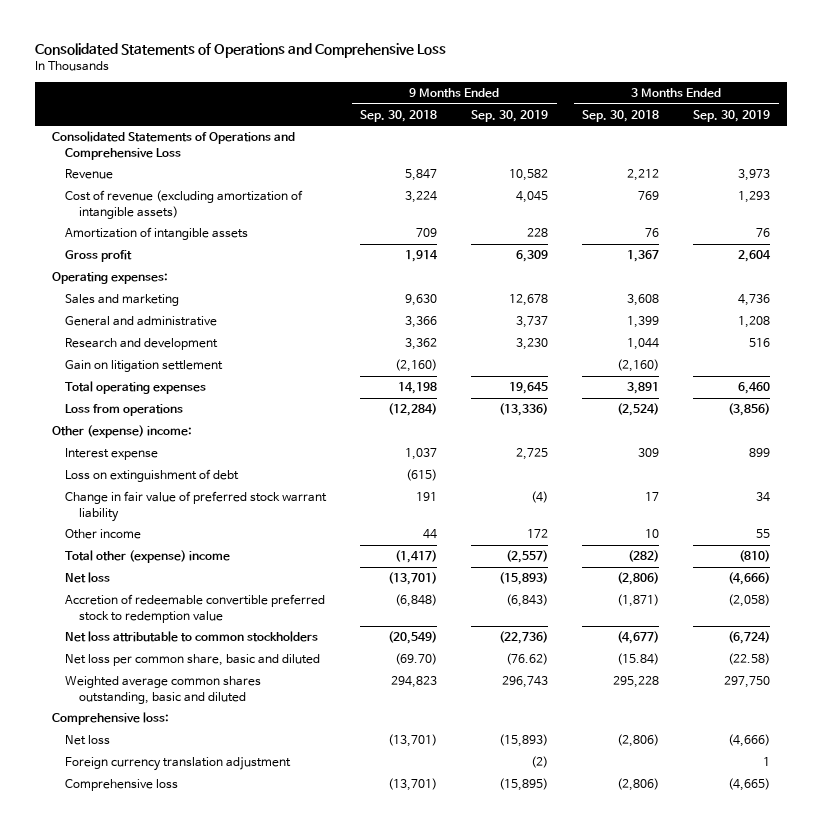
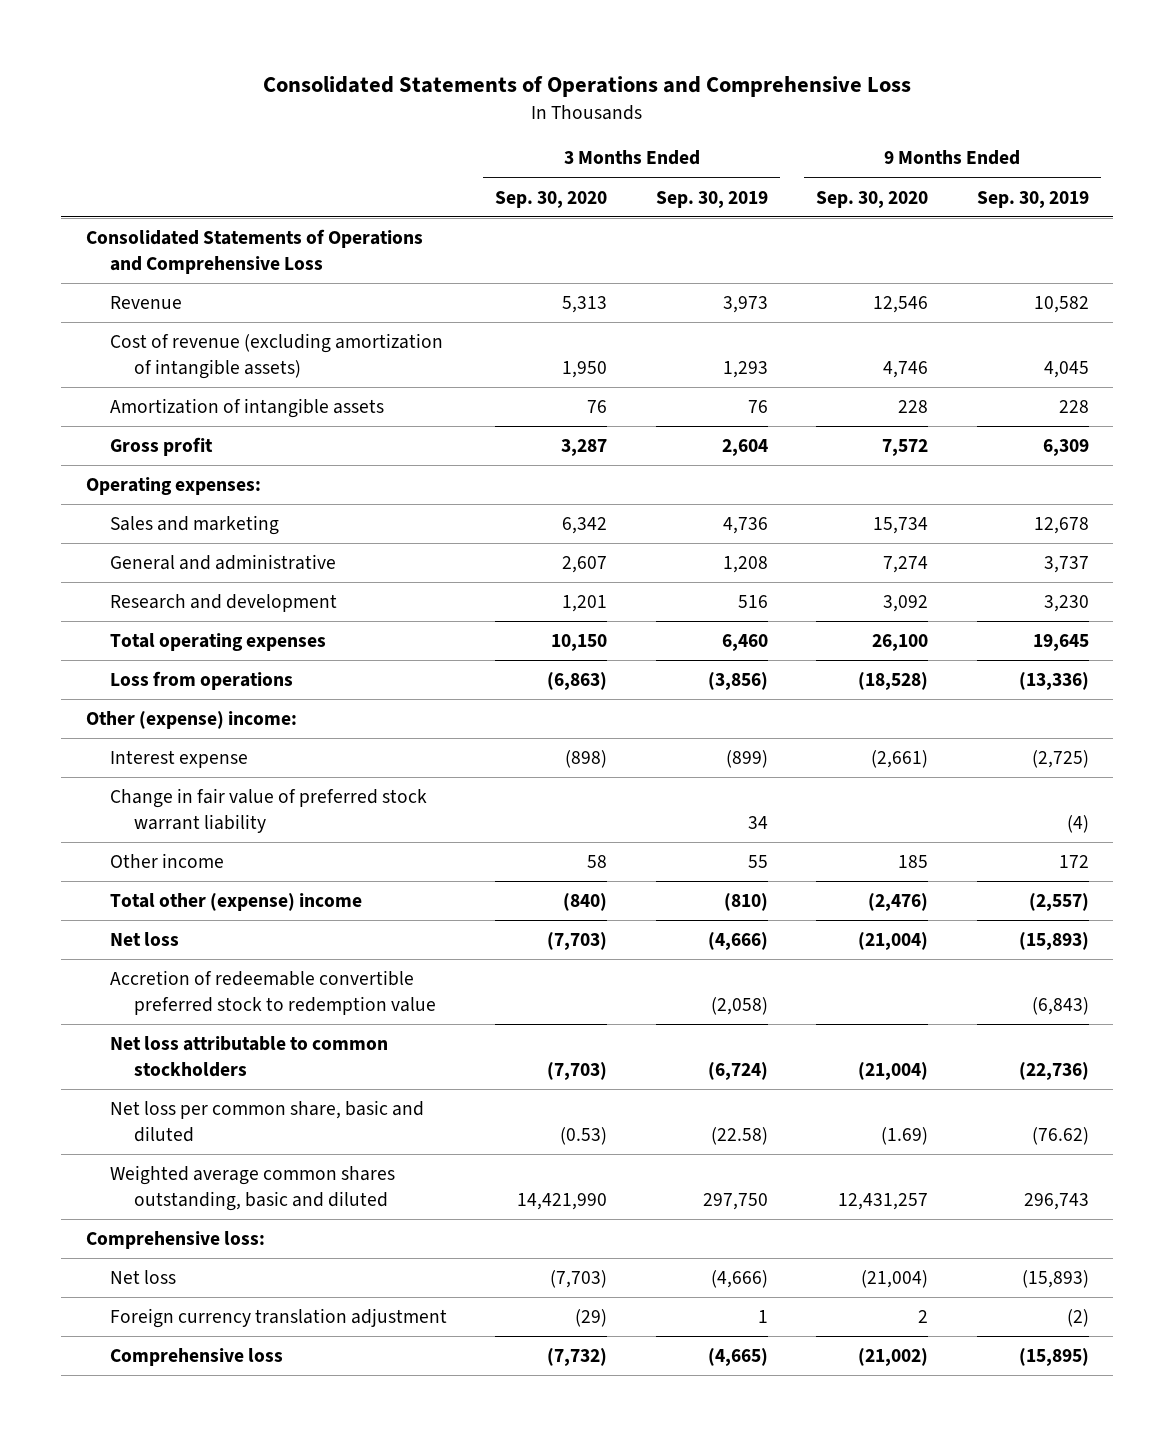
- | 9 Months Ended Sep. 30, 2018 | 9 Months Ended Sep. 30, 2019 | 3 Months Ended Sep. 30, 2018 | 3 Months Ended Sep. 30, 2019
+ | 3 Months Ended Sep. 30, 2020 | 3 Months Ended Sep. 30, 2019 | 9 Months Ended Sep. 30, 2020 | 9 Months Ended Sep. 30, 2019
- Gain on litigation settlement | (2,160) | | (2,160) |
- Interest expense | 1,037 | 2,725 | 309 | 899
- Loss on extinguishment of debt | (615) | | |
+ Interest expense | (898) | (899) | (2,661) | (2,725)

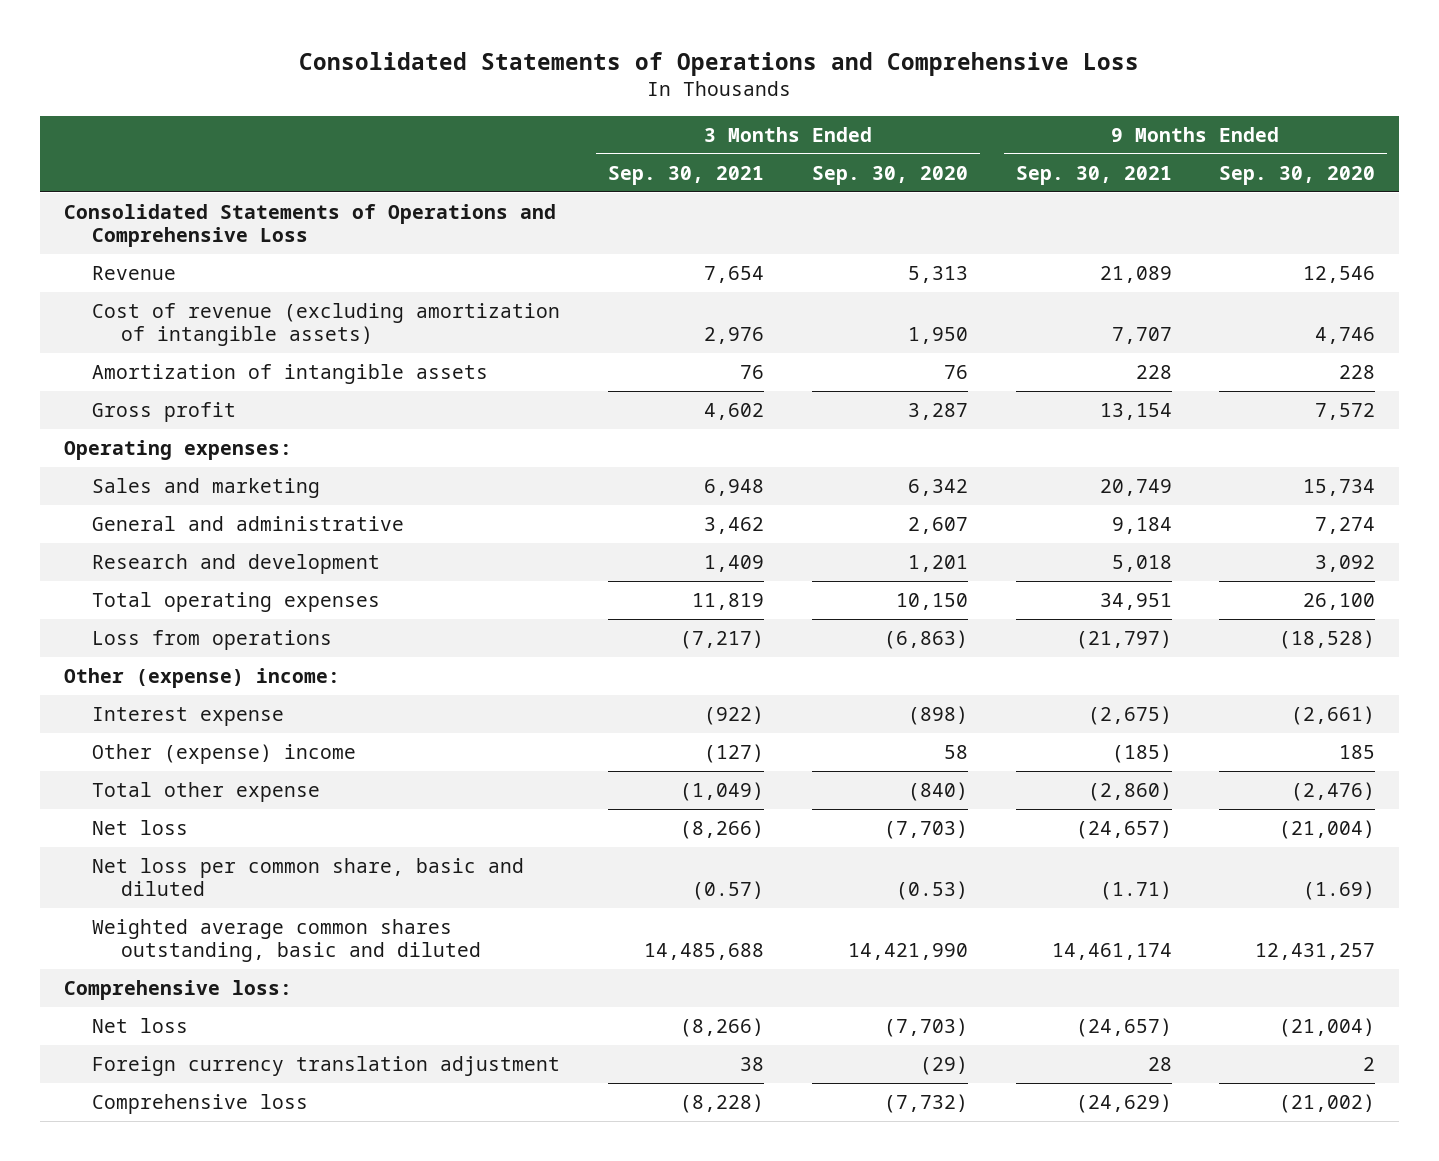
- | 3 Months Ended Sep. 30, 2020 | 3 Months Ended Sep. 30, 2019 | 9 Months Ended Sep. 30, 2020 | 9 Months Ended Sep. 30, 2019
+ | 3 Months Ended Sep. 30, 2021 | 3 Months Ended Sep. 30, 2020 | 9 Months Ended Sep. 30, 2021 | 9 Months Ended Sep. 30, 2020
- Change in fair value of preferred stock warrant liability | | 34 | | (4)
- Other income | 58 | 55 | 185 | 172
- Total other (expense) income | (840) | (810) | (2,476) | (2,557)
+ Other (expense) income | (127) | 58 | (185) | 185
+ Total other expense | (1,049) | (840) | (2,860) | (2,476)
- Accretion of redeemable convertible preferred stock to redemption value | | (2,058) | | (6,843)
- Net loss attributable to common stockholders | (7,703) | (6,724) | (21,004) | (22,736)

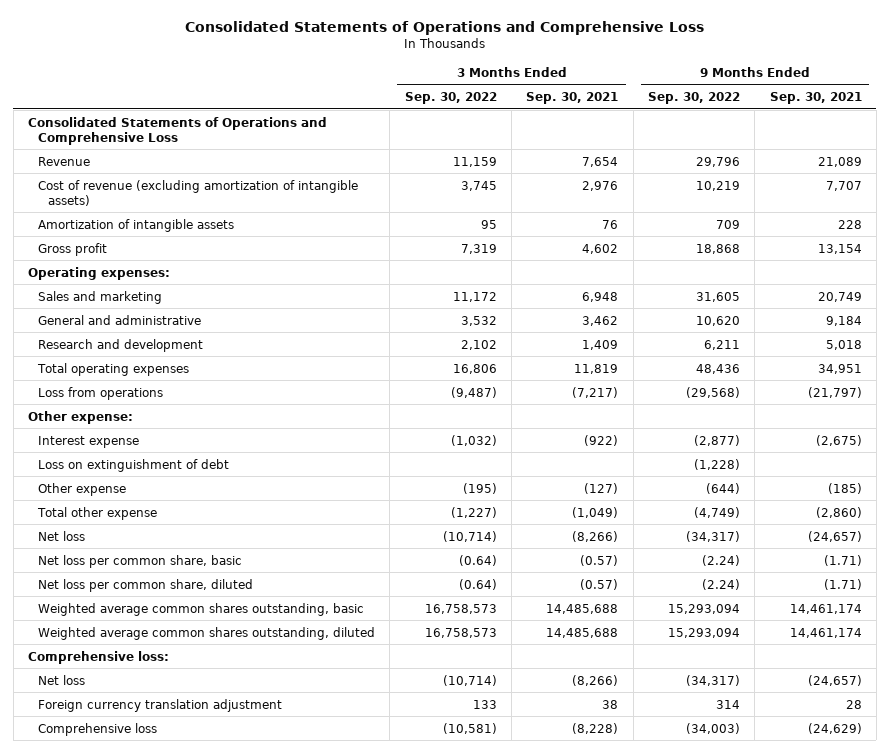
- | 3 Months Ended Sep. 30, 2021 | 3 Months Ended Sep. 30, 2020 | 9 Months Ended Sep. 30, 2021 | 9 Months Ended Sep. 30, 2020
+ | 3 Months Ended Sep. 30, 2022 | 3 Months Ended Sep. 30, 2021 | 9 Months Ended Sep. 30, 2022 | 9 Months Ended Sep. 30, 2021
- Other (expense) income:
+ Other expense:
- Other (expense) income | (127) | 58 | (185) | 185
+ Loss on extinguishment of debt | | | (1,228) |
+ Other expense | (195) | (127) | (644) | (185)
- Net loss per common share, basic and diluted | (0.57) | (0.53) | (1.71) | (1.69)
- Weighted average common shares outstanding, basic and diluted | 14,485,688 | 14,421,990 | 14,461,174 | 12,431,257
+ Net loss per common share, basic | (0.64) | (0.57) | (2.24) | (1.71)
+ Net loss per common share, diluted | (0.64) | (0.57) | (2.24) | (1.71)
+ Weighted average common shares outstanding, basic | 16,758,573 | 14,485,688 | 15,293,094 | 14,461,174
+ Weighted average common shares outstanding, diluted | 16,758,573 | 14,485,688 | 15,293,094 | 14,461,174

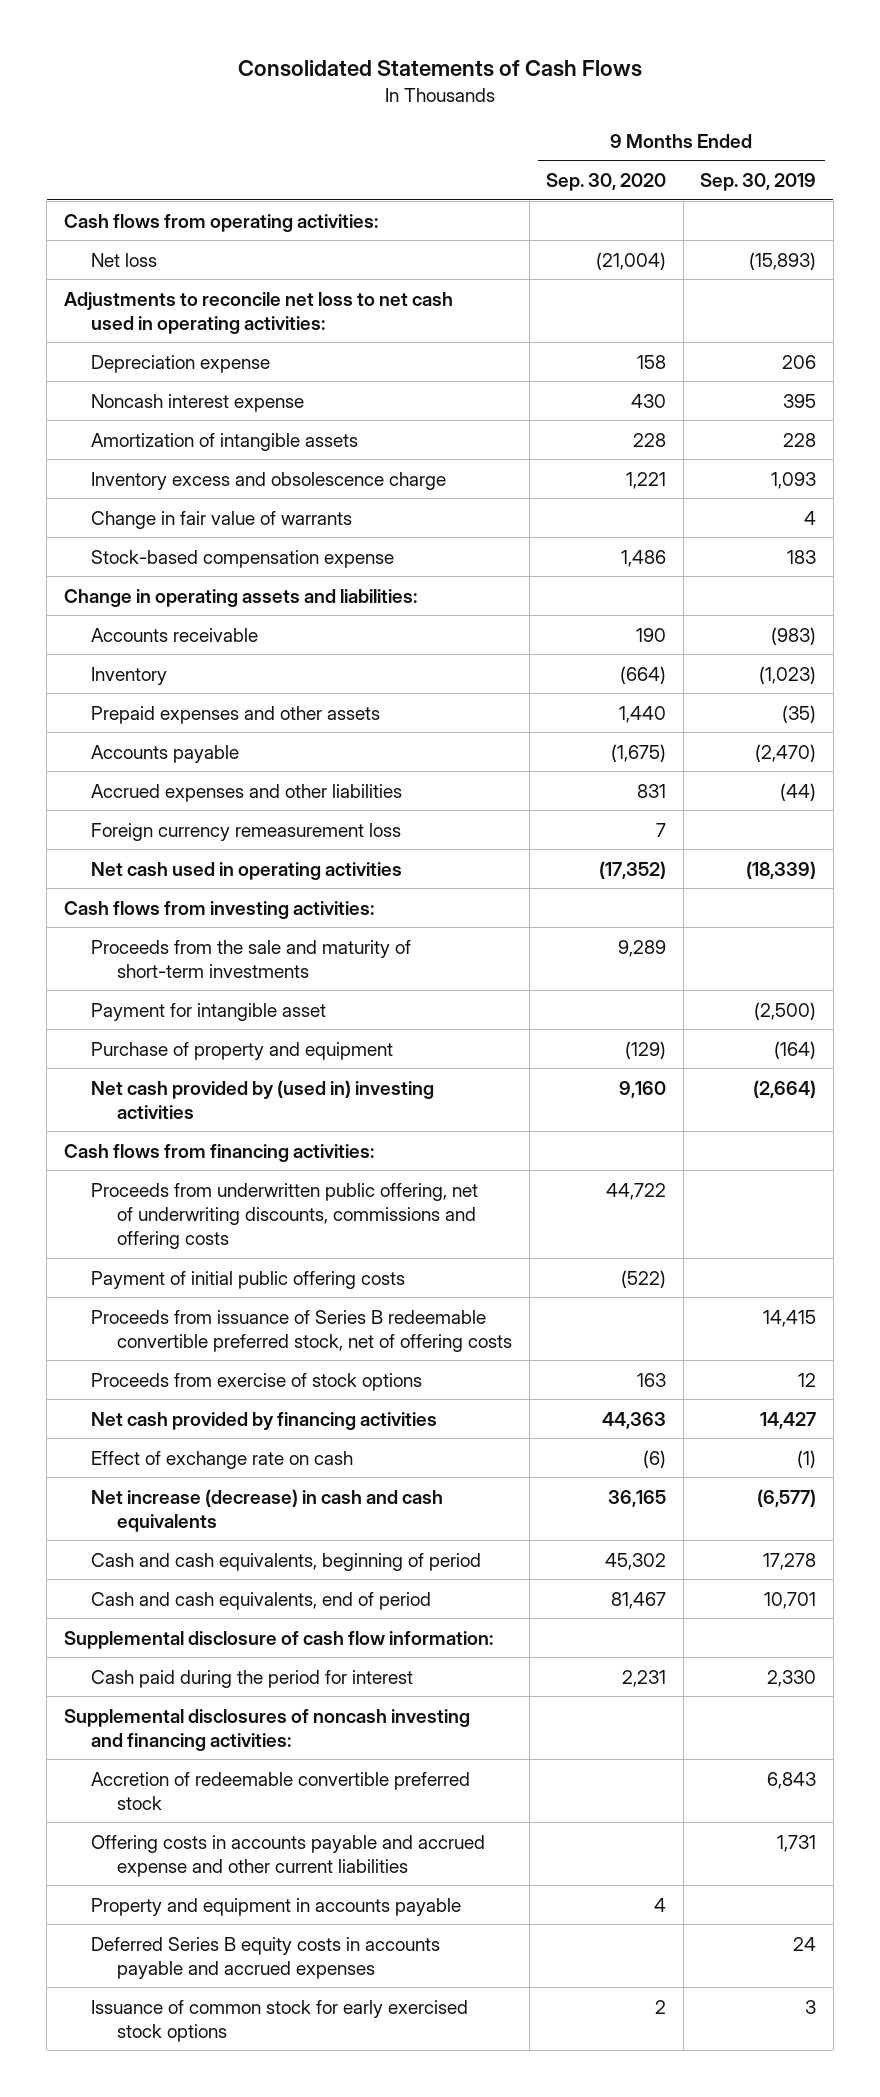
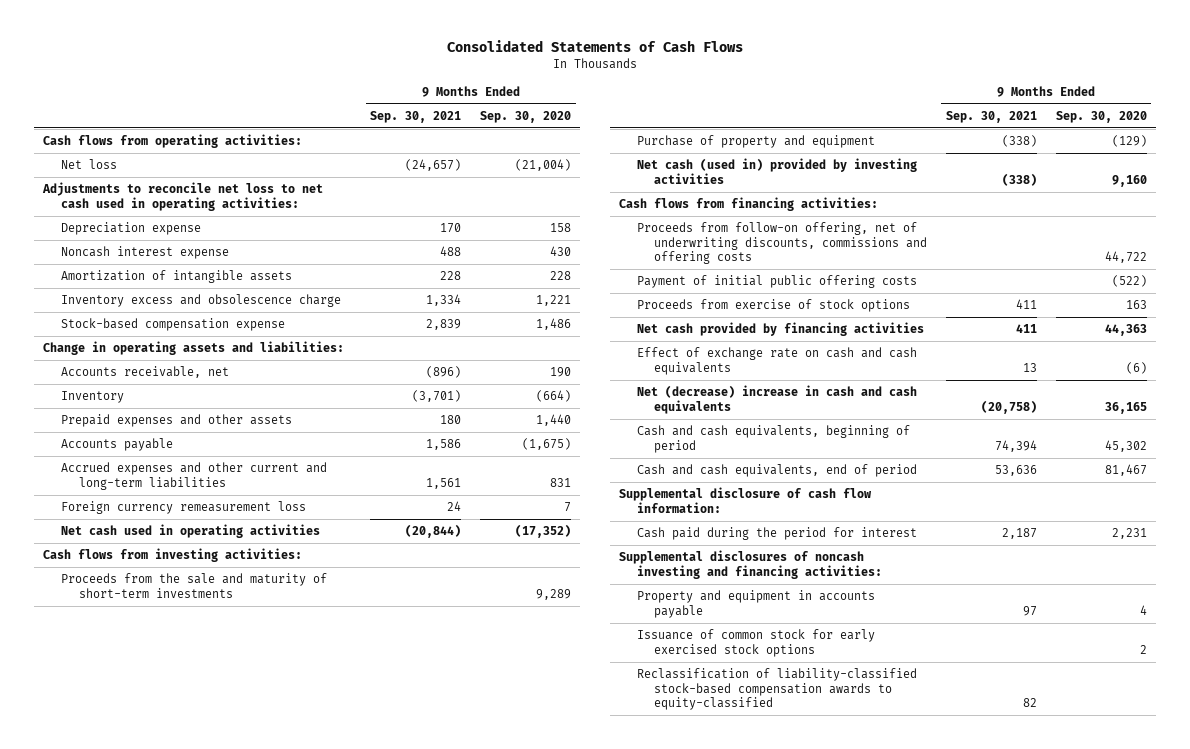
- | 9 Months Ended Sep. 30, 2020 | 9 Months Ended Sep. 30, 2019
+ | 9 Months Ended Sep. 30, 2021 | 9 Months Ended Sep. 30, 2020
- Change in fair value of warrants | | 4
- Accounts receivable | 190 | (983)
+ Accounts receivable, net | (896) | 190
- Accrued expenses and other liabilities | 831 | (44)
+ Accrued expenses and other current and long-term liabilities | 1,561 | 831
- Payment for intangible asset | | (2,500)
- Net cash provided by (used in) investing activities | 9,160 | (2,664)
+ Net cash (used in) provided by investing activities | (338) | 9,160
- Proceeds from underwritten public offering, net of underwriting discounts, commissions and offering costs | 44,722 |
+ Proceeds from follow-on offering, net of underwriting discounts, commissions and offering costs | | 44,722
- Proceeds from issuance of Series B redeemable convertible preferred stock, net of offering costs | | 14,415
- Effect of exchange rate on cash | (6) | (1)
- Net increase (decrease) in cash and cash equivalents | 36,165 | (6,577)
+ Effect of exchange rate on cash and cash equivalents | 13 | (6)
+ Net (decrease) increase in cash and cash equivalents | (20,758) | 36,165
- Accretion of redeemable convertible preferred stock | | 6,843
- Offering costs in accounts payable and accrued expense and other current liabilities | | 1,731
- Deferred Series B equity costs in accounts payable and accrued expenses | | 24
+ Reclassification of liability-classified stock-based compensation awards to equity-classified | 82 |

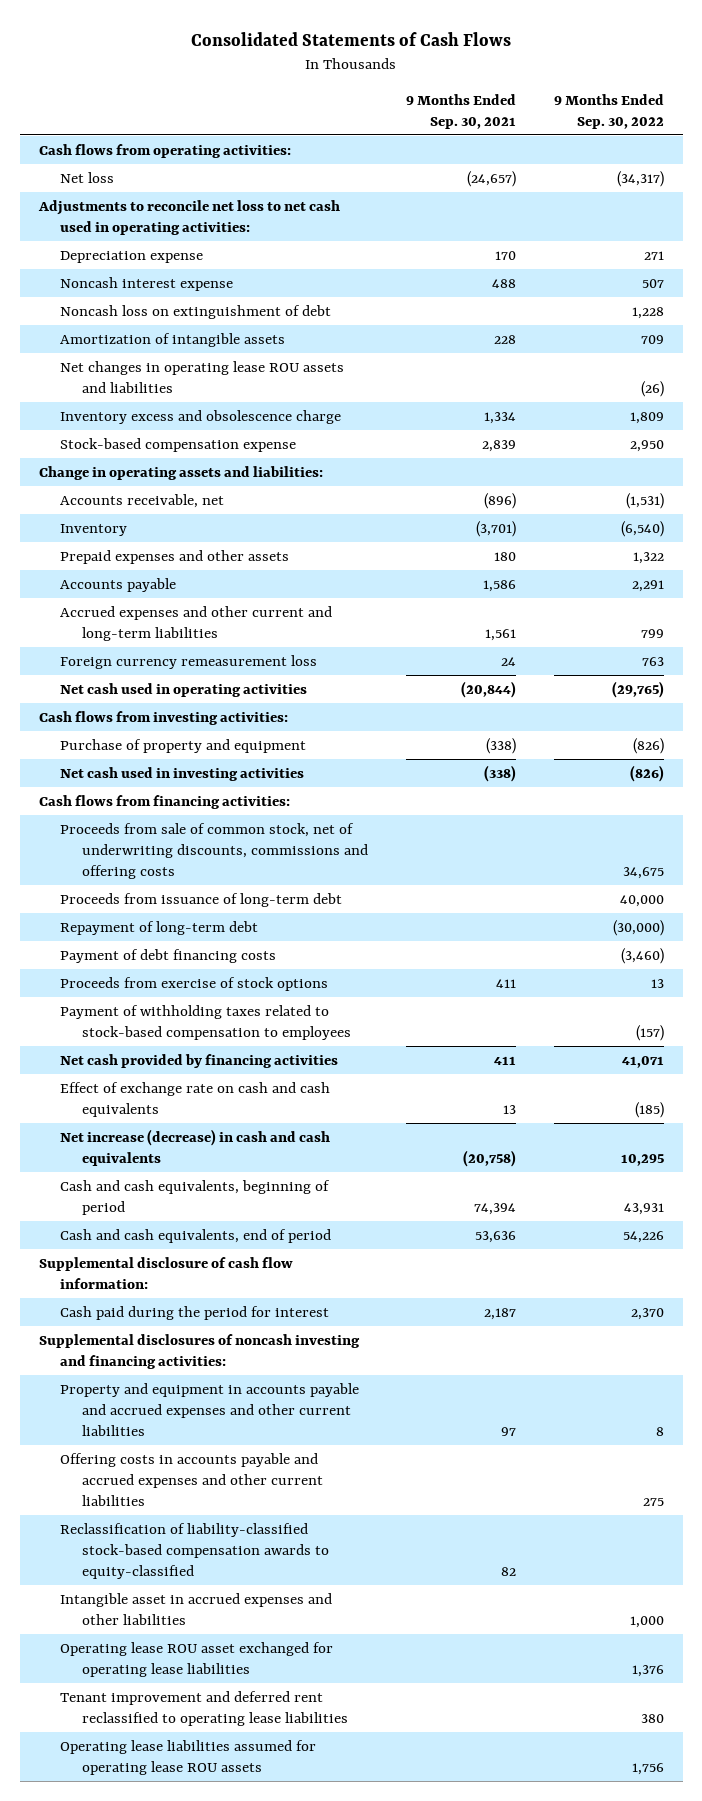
- | 9 Months Ended Sep. 30, 2021 | 9 Months Ended Sep. 30, 2020
+ | 9 Months Ended Sep. 30, 2021 | 9 Months Ended Sep. 30, 2022
+ Noncash loss on extinguishment of debt | | 1,228
+ Net changes in operating lease ROU assets and liabilities | | (26)
- Proceeds from the sale and maturity of short-term investments | | 9,289
- Net cash (used in) provided by investing activities | (338) | 9,160
+ Net cash used in investing activities | (338) | (826)
- Proceeds from follow-on offering, net of underwriting discounts, commissions and offering costs | | 44,722
- Payment of initial public offering costs | | (522)
+ Proceeds from sale of common stock, net of underwriting discounts, commissions and offering costs | | 34,675
+ Proceeds from issuance of long-term debt | | 40,000
+ Repayment of long-term debt | | (30,000)
+ Payment of debt financing costs | | (3,460)
+ Payment of withholding taxes related to stock-based compensation to employees | | (157)
- Net (decrease) increase in cash and cash equivalents | (20,758) | 36,165
+ Net increase (decrease) in cash and cash equivalents | (20,758) | 10,295
- Property and equipment in accounts payable | 97 | 4
- Issuance of common stock for early exercised stock options | | 2
+ Property and equipment in accounts payable and accrued expenses and other current liabilities | 97 | 8
+ Offering costs in accounts payable and accrued expenses and other current liabilities | | 275
+ Intangible asset in accrued expenses and other liabilities | | 1,000
+ Operating lease ROU asset exchanged for operating lease liabilities | | 1,376
+ Tenant improvement and deferred rent reclassified to operating lease liabilities | | 380
+ Operating lease liabilities assumed for operating lease ROU assets | | 1,756

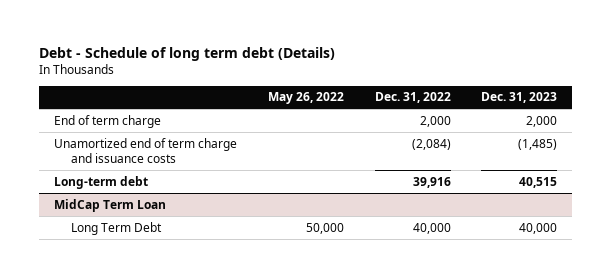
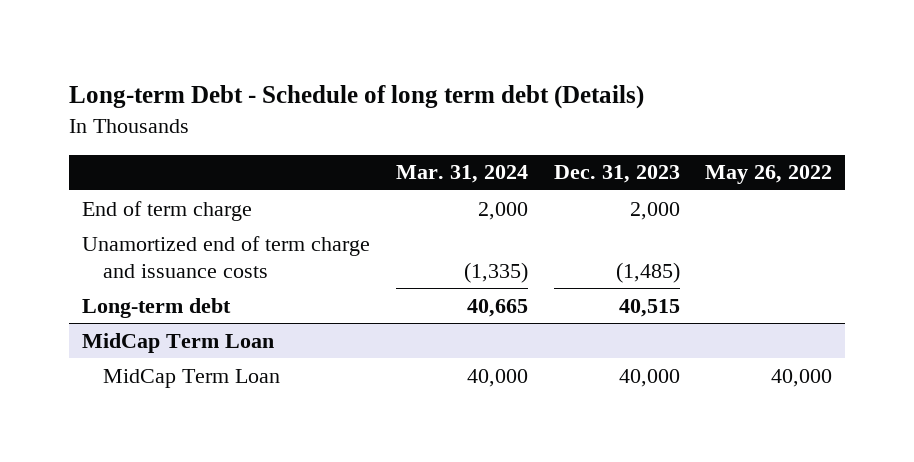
- Debt - Schedule of long term debt (Details)
+ Long-term Debt - Schedule of long term debt (Details)
- | May 26, 2022 | Dec. 31, 2022 | Dec. 31, 2023
+ | Mar. 31, 2024 | Dec. 31, 2023 | May 26, 2022
@ MidCap Term Loan
- Long Term Debt | 50,000 | 40,000 | 40,000
+ MidCap Term Loan | 40,000 | 40,000 | 40,000

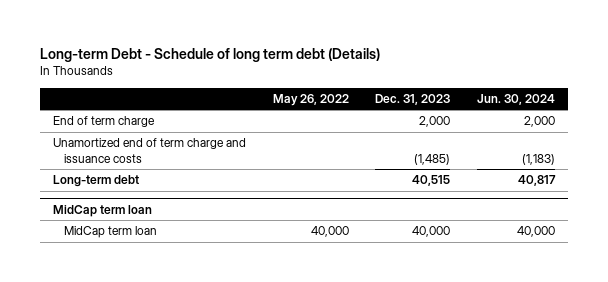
- | Mar. 31, 2024 | Dec. 31, 2023 | May 26, 2022
+ | May 26, 2022 | Dec. 31, 2023 | Jun. 30, 2024
- MidCap Term Loan
- MidCap Term Loan | 40,000 | 40,000 | 40,000
+ MidCap term loan
+ MidCap term loan | 40,000 | 40,000 | 40,000

